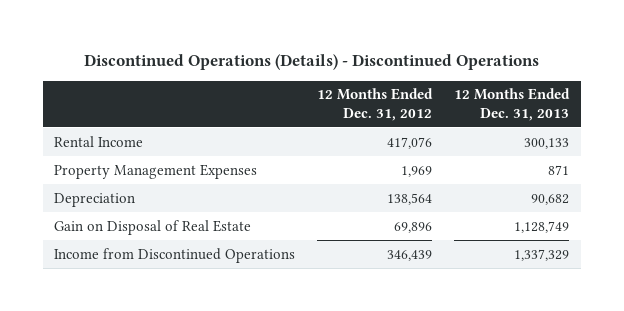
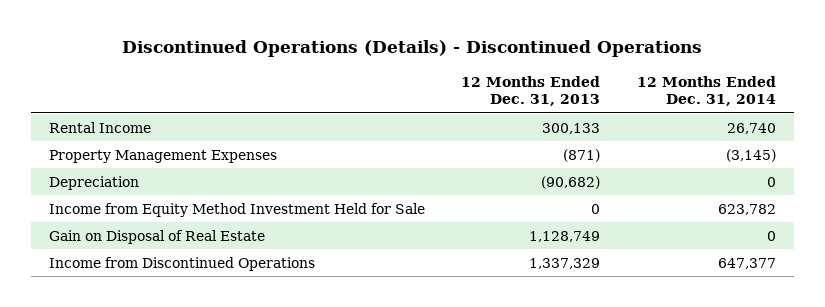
- | 12 Months Ended Dec. 31, 2012 | 12 Months Ended Dec. 31, 2013
+ | 12 Months Ended Dec. 31, 2013 | 12 Months Ended Dec. 31, 2014
- Property Management Expenses | 1,969 | 871
- Depreciation | 138,564 | 90,682
+ Property Management Expenses | (871) | (3,145)
+ Depreciation | (90,682) | 0
+ Income from Equity Method Investment Held for Sale | 0 | 623,782

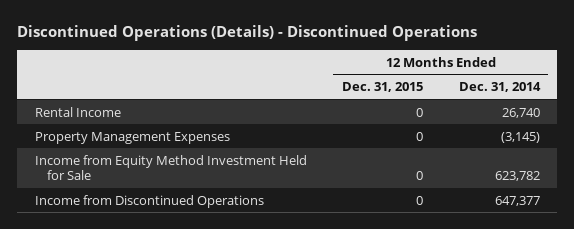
- | 12 Months Ended Dec. 31, 2013 | 12 Months Ended Dec. 31, 2014
+ | 12 Months Ended Dec. 31, 2015 | 12 Months Ended Dec. 31, 2014
- Depreciation | (90,682) | 0
- Gain on Disposal of Real Estate | 1,128,749 | 0

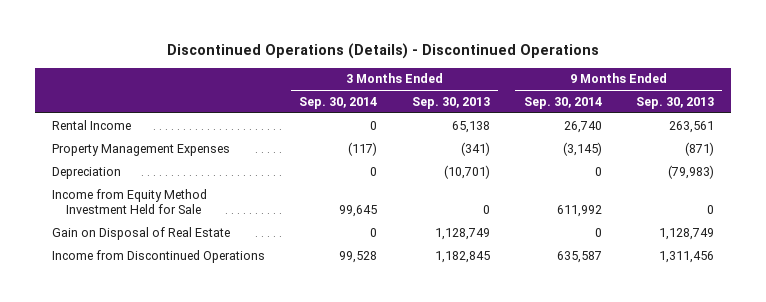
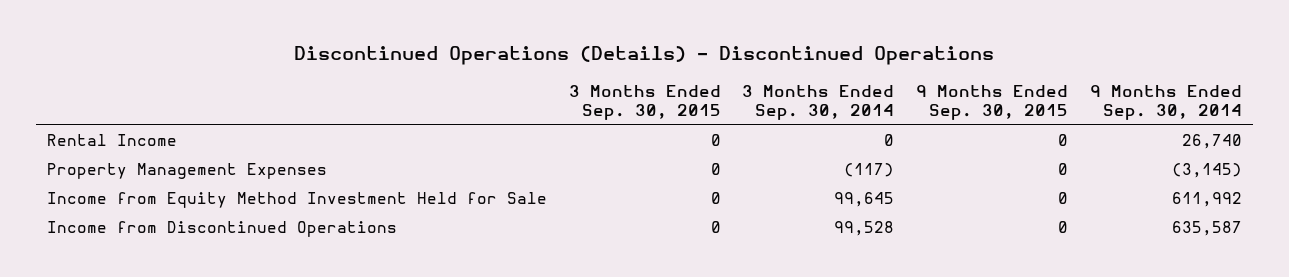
- | 3 Months Ended Sep. 30, 2014 | 3 Months Ended Sep. 30, 2013 | 9 Months Ended Sep. 30, 2014 | 9 Months Ended Sep. 30, 2013
+ | 3 Months Ended Sep. 30, 2015 | 3 Months Ended Sep. 30, 2014 | 9 Months Ended Sep. 30, 2015 | 9 Months Ended Sep. 30, 2014
- Depreciation | 0 | (10,701) | 0 | (79,983)
- Gain on Disposal of Real Estate | 0 | 1,128,749 | 0 | 1,128,749

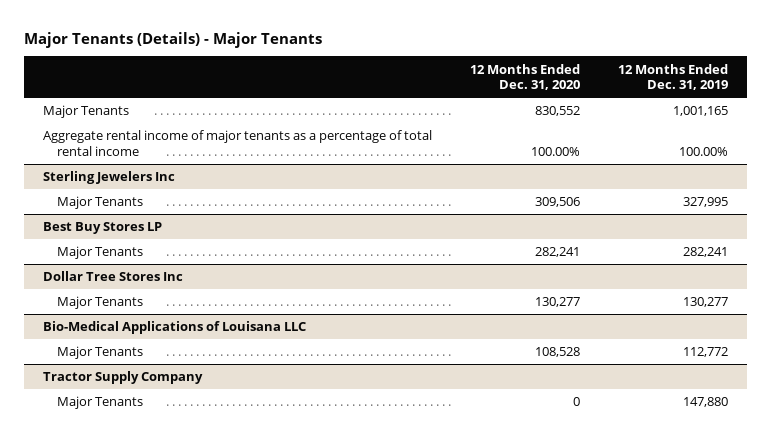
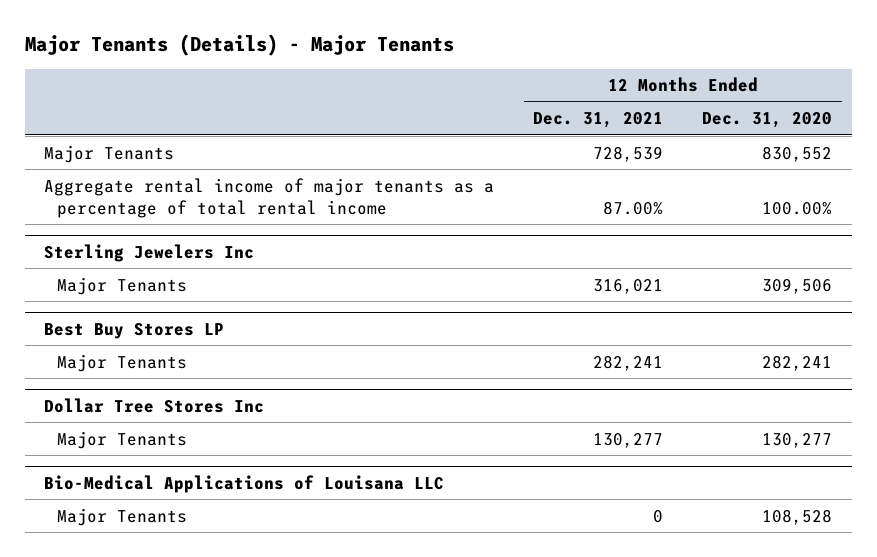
- | 12 Months Ended Dec. 31, 2020 | 12 Months Ended Dec. 31, 2019
+ | 12 Months Ended Dec. 31, 2021 | 12 Months Ended Dec. 31, 2020
- Tractor Supply Company
- Major Tenants | 0 | 147,880

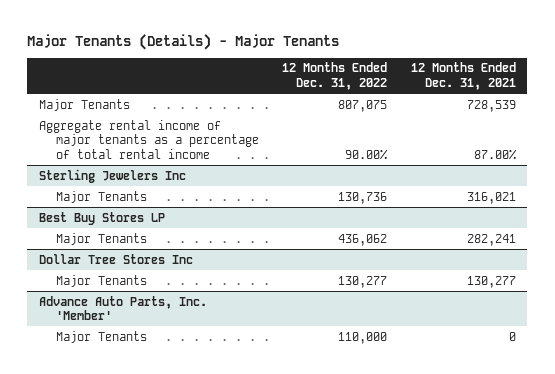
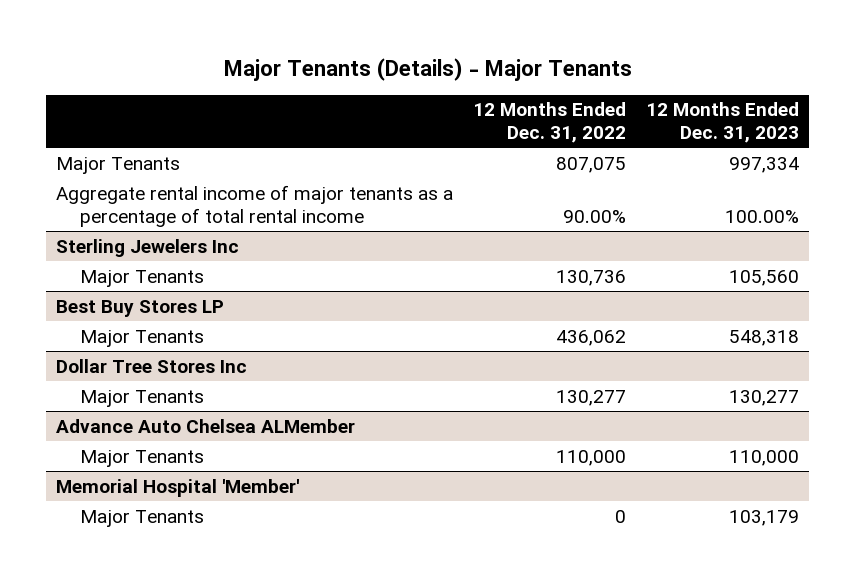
- | 12 Months Ended Dec. 31, 2022 | 12 Months Ended Dec. 31, 2021
+ | 12 Months Ended Dec. 31, 2022 | 12 Months Ended Dec. 31, 2023
- Advance Auto Parts, Inc. 'Member'
+ Advance Auto Chelsea ALMember
+ Memorial Hospital 'Member'
+ Major Tenants | 0 | 103,179

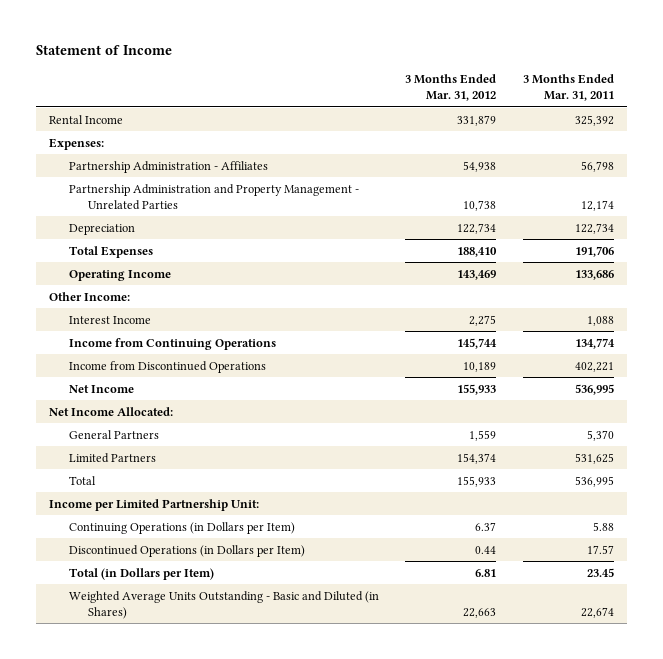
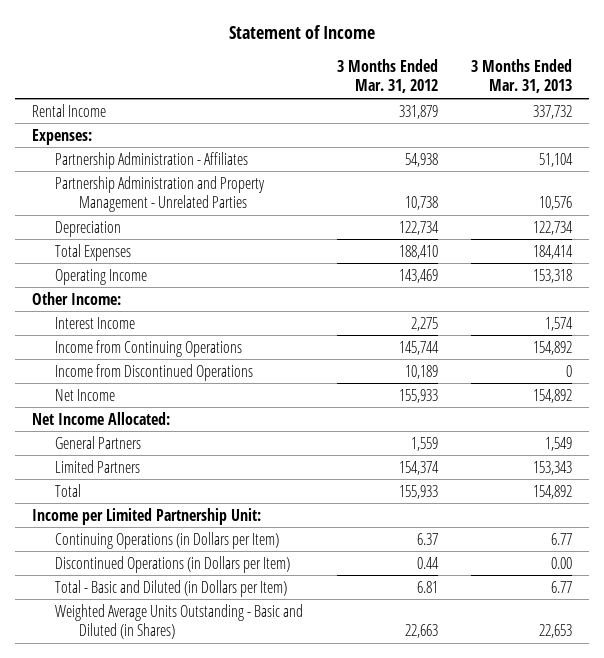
- | 3 Months Ended Mar. 31, 2012 | 3 Months Ended Mar. 31, 2011
+ | 3 Months Ended Mar. 31, 2012 | 3 Months Ended Mar. 31, 2013
- Total (in Dollars per Item) | 6.81 | 23.45
+ Total - Basic and Diluted (in Dollars per Item) | 6.81 | 6.77

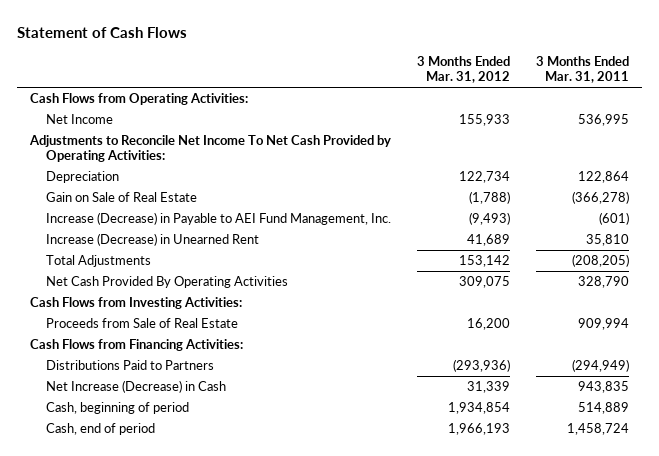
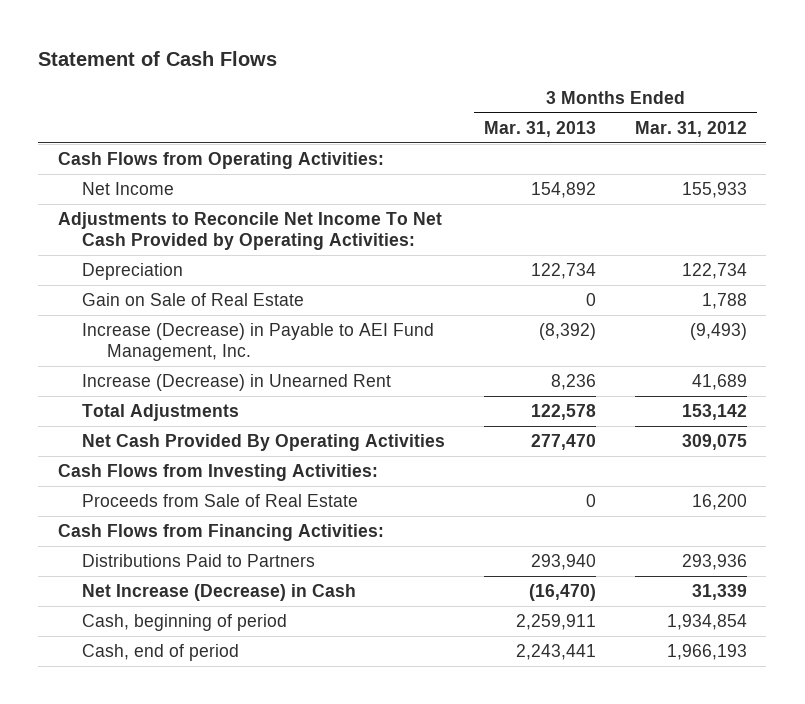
- | 3 Months Ended Mar. 31, 2012 | 3 Months Ended Mar. 31, 2011
+ | 3 Months Ended Mar. 31, 2013 | 3 Months Ended Mar. 31, 2012
- Gain on Sale of Real Estate | (1,788) | (366,278)
+ Gain on Sale of Real Estate | 0 | 1,788
- Distributions Paid to Partners | (293,936) | (294,949)
+ Distributions Paid to Partners | 293,940 | 293,936

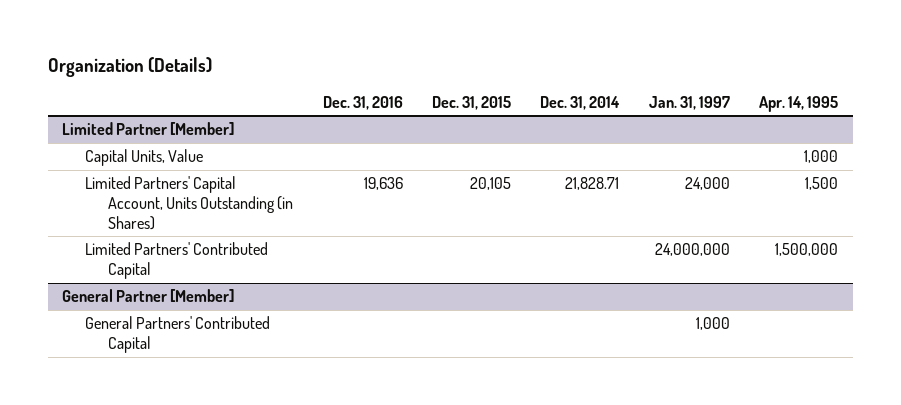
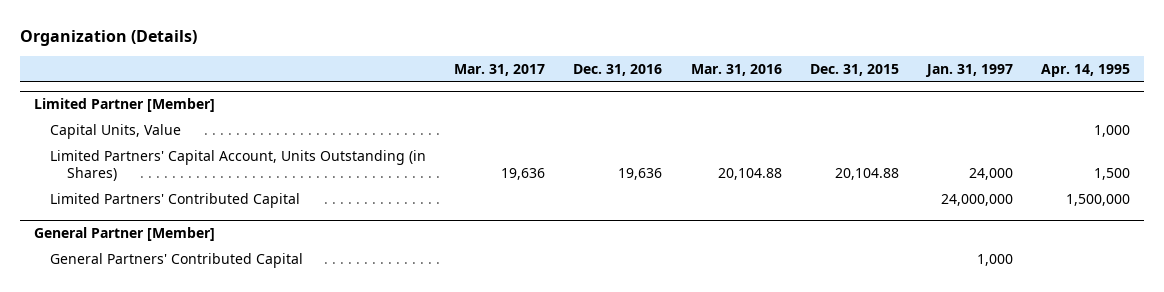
- | Dec. 31, 2016 | Dec. 31, 2015 | Dec. 31, 2014 | Jan. 31, 1997 | Apr. 14, 1995
+ | Mar. 31, 2017 | Dec. 31, 2016 | Mar. 31, 2016 | Dec. 31, 2015 | Jan. 31, 1997 | Apr. 14, 1995
@ Limited Partner [Member]
- Limited Partners' Capital Account, Units Outstanding (in Shares) | 19,636 | 20,105 | 21,828.71 | 24,000 | 1,500
+ Limited Partners' Capital Account, Units Outstanding (in Shares) | 19,636 | 19,636 | 20,104.88 | 20,104.88 | 24,000 | 1,500

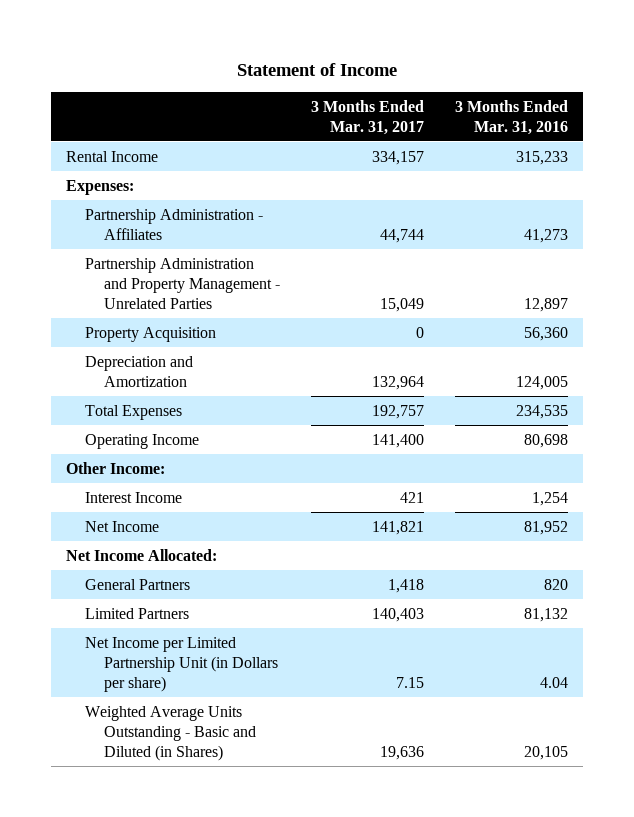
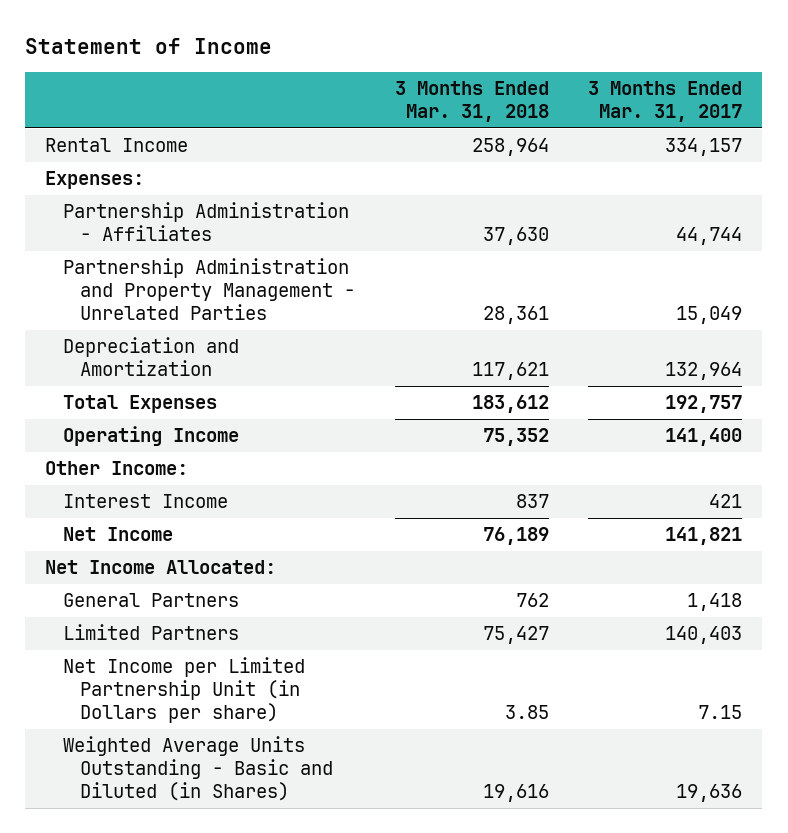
- | 3 Months Ended Mar. 31, 2017 | 3 Months Ended Mar. 31, 2016
+ | 3 Months Ended Mar. 31, 2018 | 3 Months Ended Mar. 31, 2017
- Property Acquisition | 0 | 56,360

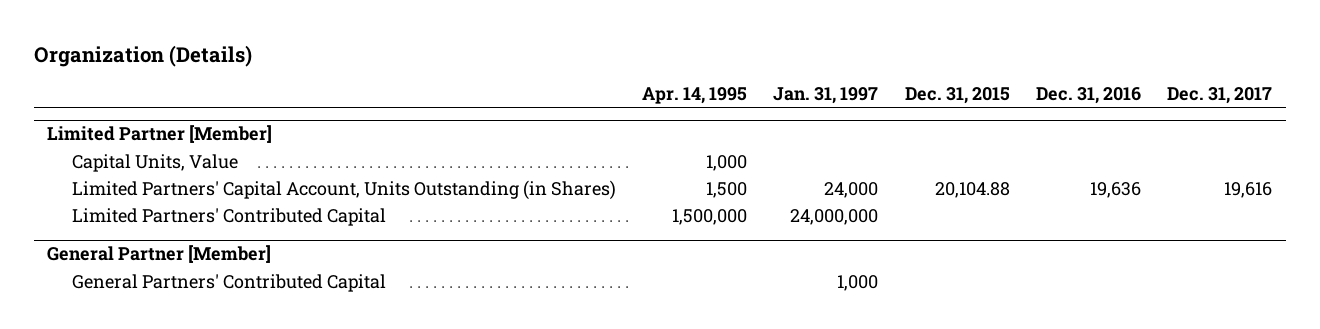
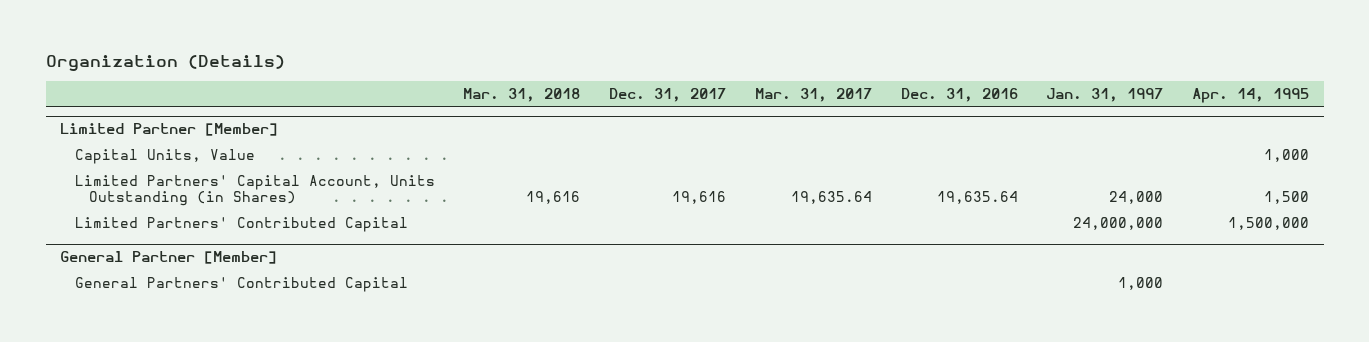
- | Apr. 14, 1995 | Jan. 31, 1997 | Dec. 31, 2015 | Dec. 31, 2016 | Dec. 31, 2017
+ | Mar. 31, 2018 | Dec. 31, 2017 | Mar. 31, 2017 | Dec. 31, 2016 | Jan. 31, 1997 | Apr. 14, 1995
@ Limited Partner [Member]
- Limited Partners' Capital Account, Units Outstanding (in Shares) | 1,500 | 24,000 | 20,104.88 | 19,636 | 19,616
+ Limited Partners' Capital Account, Units Outstanding (in Shares) | 19,616 | 19,616 | 19,635.64 | 19,635.64 | 24,000 | 1,500

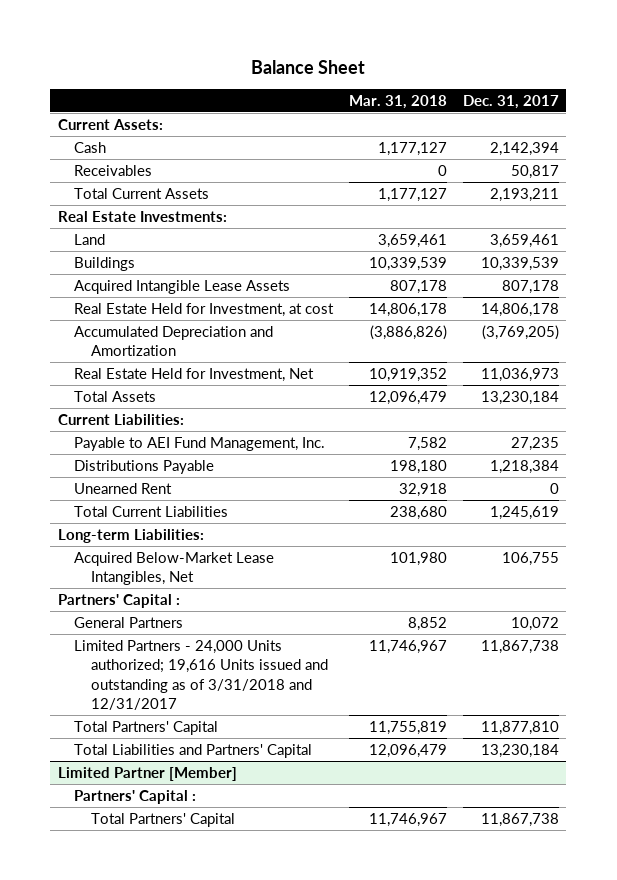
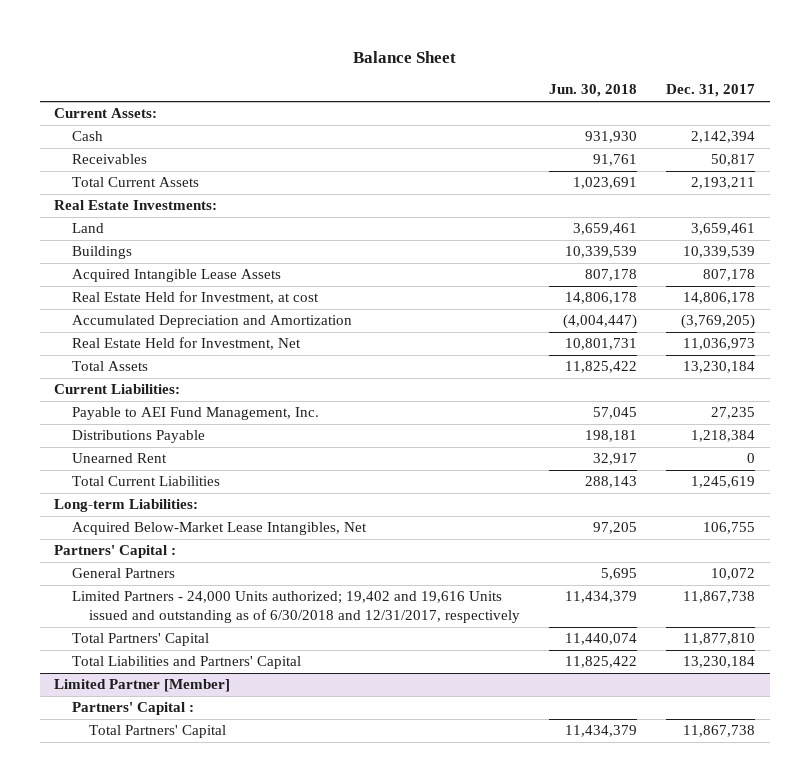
- | Mar. 31, 2018 | Dec. 31, 2017
+ | Jun. 30, 2018 | Dec. 31, 2017
- Limited Partners - 24,000 Units authorized; 19,616 Units issued and outstanding as of 3/31/2018 and 12/31/2017 | 11,746,967 | 11,867,738
+ Limited Partners - 24,000 Units authorized; 19,402 and 19,616 Units issued and outstanding as of 6/30/2018 and 12/31/2017, respectively | 11,434,379 | 11,867,738

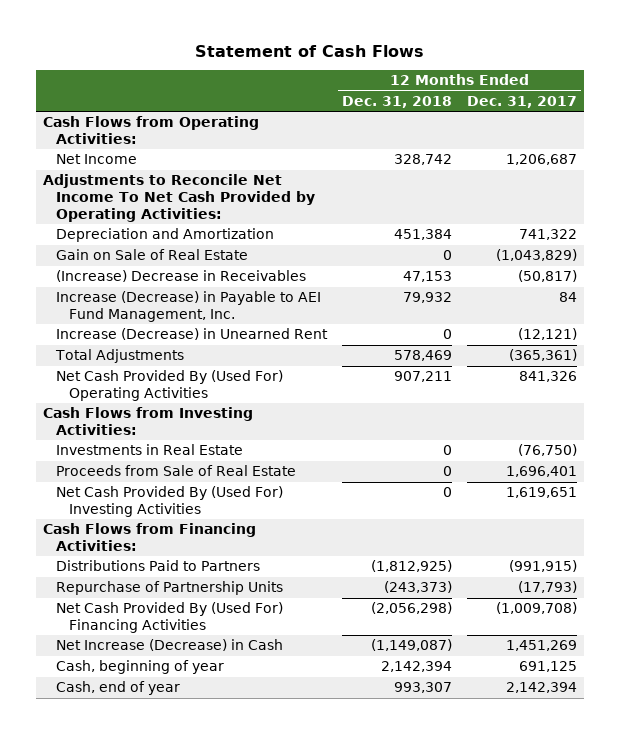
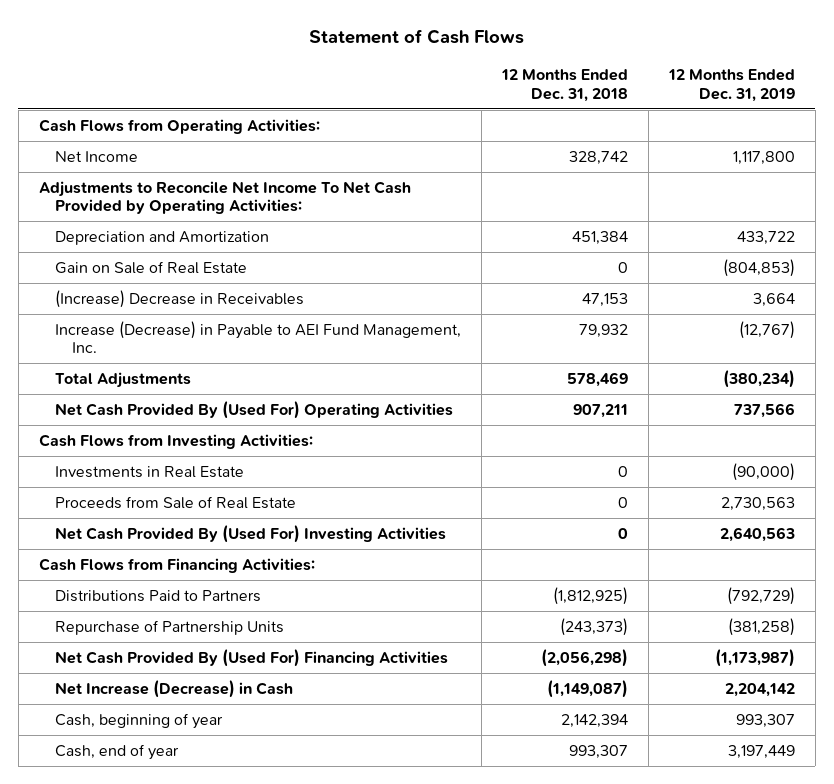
- | 12 Months Ended Dec. 31, 2018 | 12 Months Ended Dec. 31, 2017
+ | 12 Months Ended Dec. 31, 2018 | 12 Months Ended Dec. 31, 2019
- Increase (Decrease) in Unearned Rent | 0 | (12,121)

